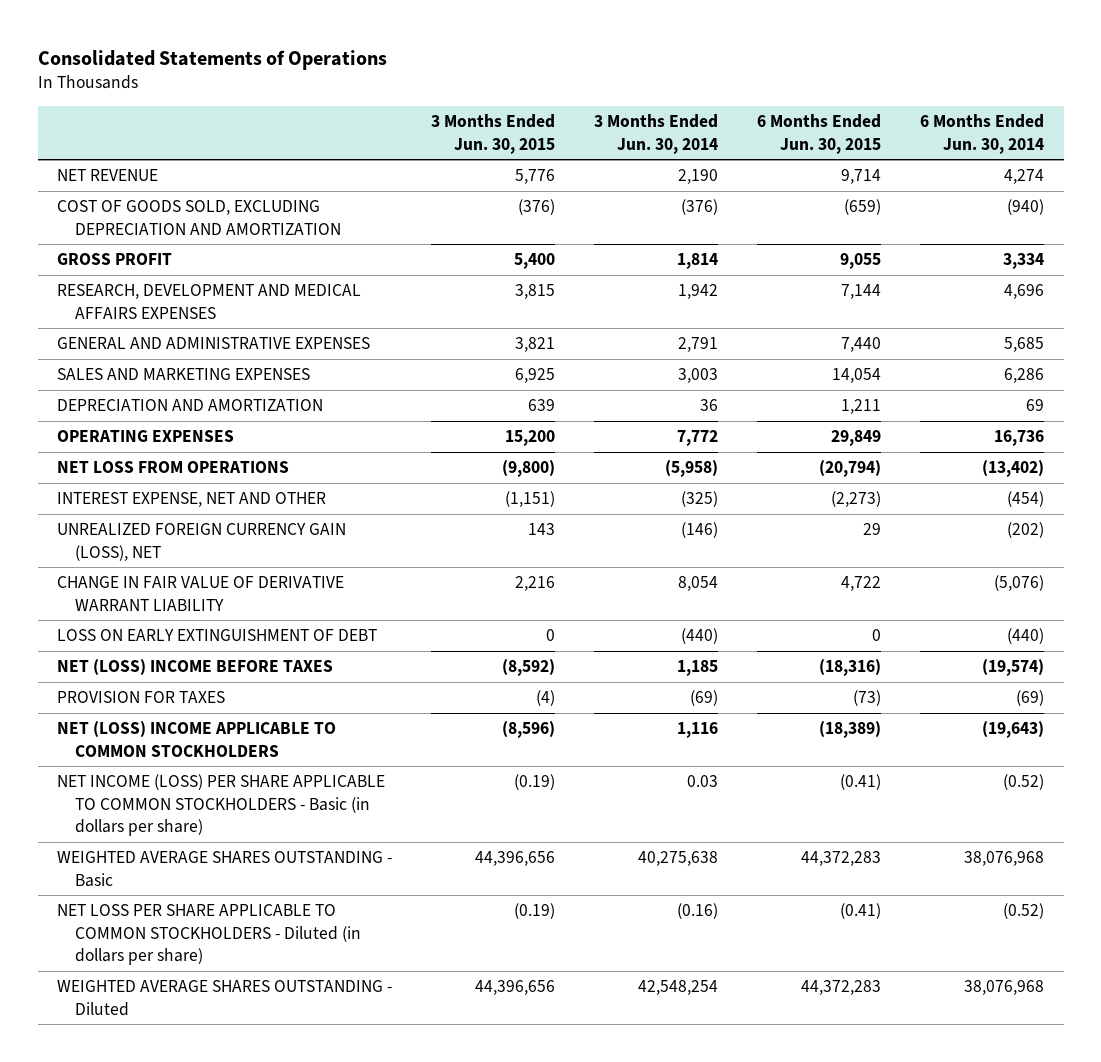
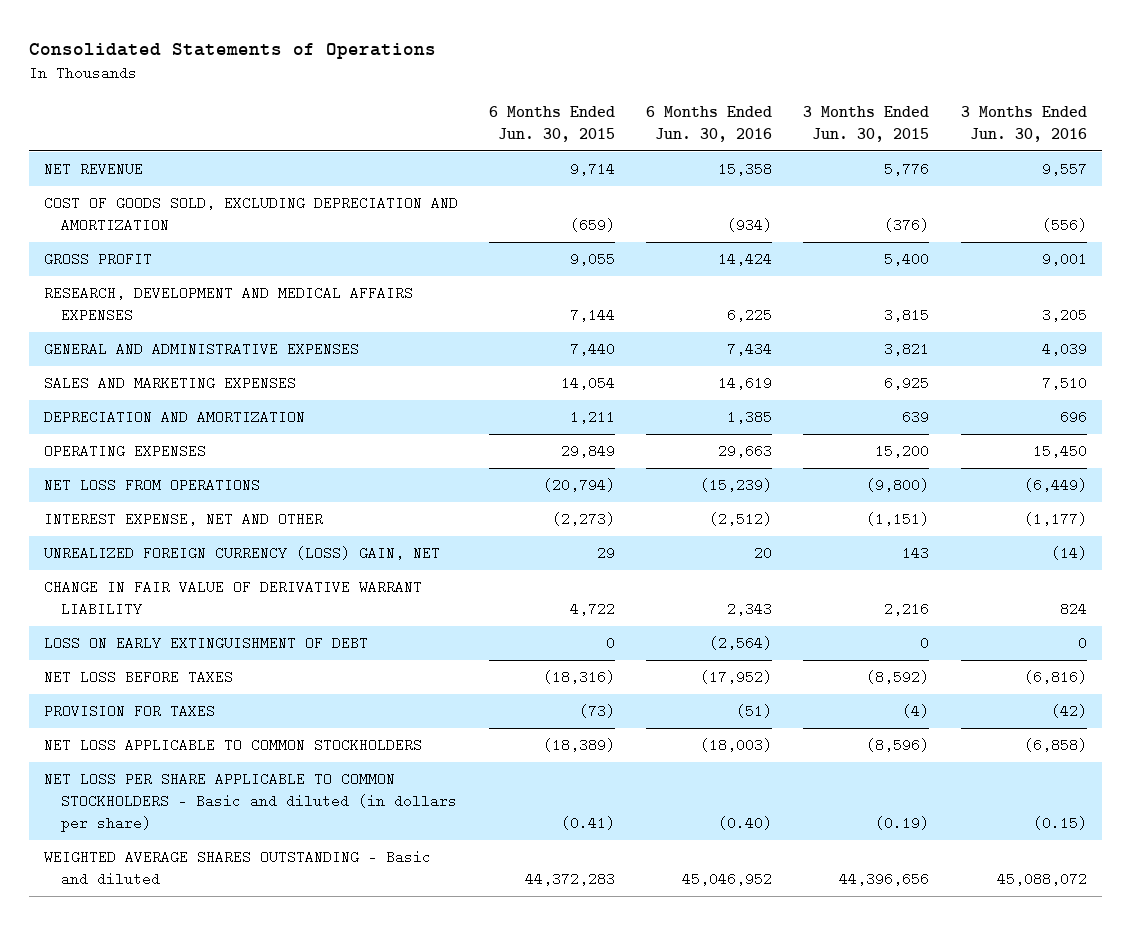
- | 3 Months Ended Jun. 30, 2015 | 3 Months Ended Jun. 30, 2014 | 6 Months Ended Jun. 30, 2015 | 6 Months Ended Jun. 30, 2014
+ | 6 Months Ended Jun. 30, 2015 | 6 Months Ended Jun. 30, 2016 | 3 Months Ended Jun. 30, 2015 | 3 Months Ended Jun. 30, 2016
- UNREALIZED FOREIGN CURRENCY GAIN (LOSS), NET | 143 | (146) | 29 | (202)
+ UNREALIZED FOREIGN CURRENCY (LOSS) GAIN, NET | 29 | 20 | 143 | (14)
- NET (LOSS) INCOME BEFORE TAXES | (8,592) | 1,185 | (18,316) | (19,574)
+ NET LOSS BEFORE TAXES | (18,316) | (17,952) | (8,592) | (6,816)
- NET (LOSS) INCOME APPLICABLE TO COMMON STOCKHOLDERS | (8,596) | 1,116 | (18,389) | (19,643)
- NET INCOME (LOSS) PER SHARE APPLICABLE TO COMMON STOCKHOLDERS - Basic (in dollars per share) | (0.19) | 0.03 | (0.41) | (0.52)
- WEIGHTED AVERAGE SHARES OUTSTANDING - Basic | 44,396,656 | 40,275,638 | 44,372,283 | 38,076,968
- NET LOSS PER SHARE APPLICABLE TO COMMON STOCKHOLDERS - Diluted (in dollars per share) | (0.19) | (0.16) | (0.41) | (0.52)
- WEIGHTED AVERAGE SHARES OUTSTANDING - Diluted | 44,396,656 | 42,548,254 | 44,372,283 | 38,076,968
+ NET LOSS APPLICABLE TO COMMON STOCKHOLDERS | (18,389) | (18,003) | (8,596) | (6,858)
+ NET LOSS PER SHARE APPLICABLE TO COMMON STOCKHOLDERS - Basic and diluted (in dollars per share) | (0.41) | (0.40) | (0.19) | (0.15)
+ WEIGHTED AVERAGE SHARES OUTSTANDING - Basic and diluted | 44,372,283 | 45,046,952 | 44,396,656 | 45,088,072

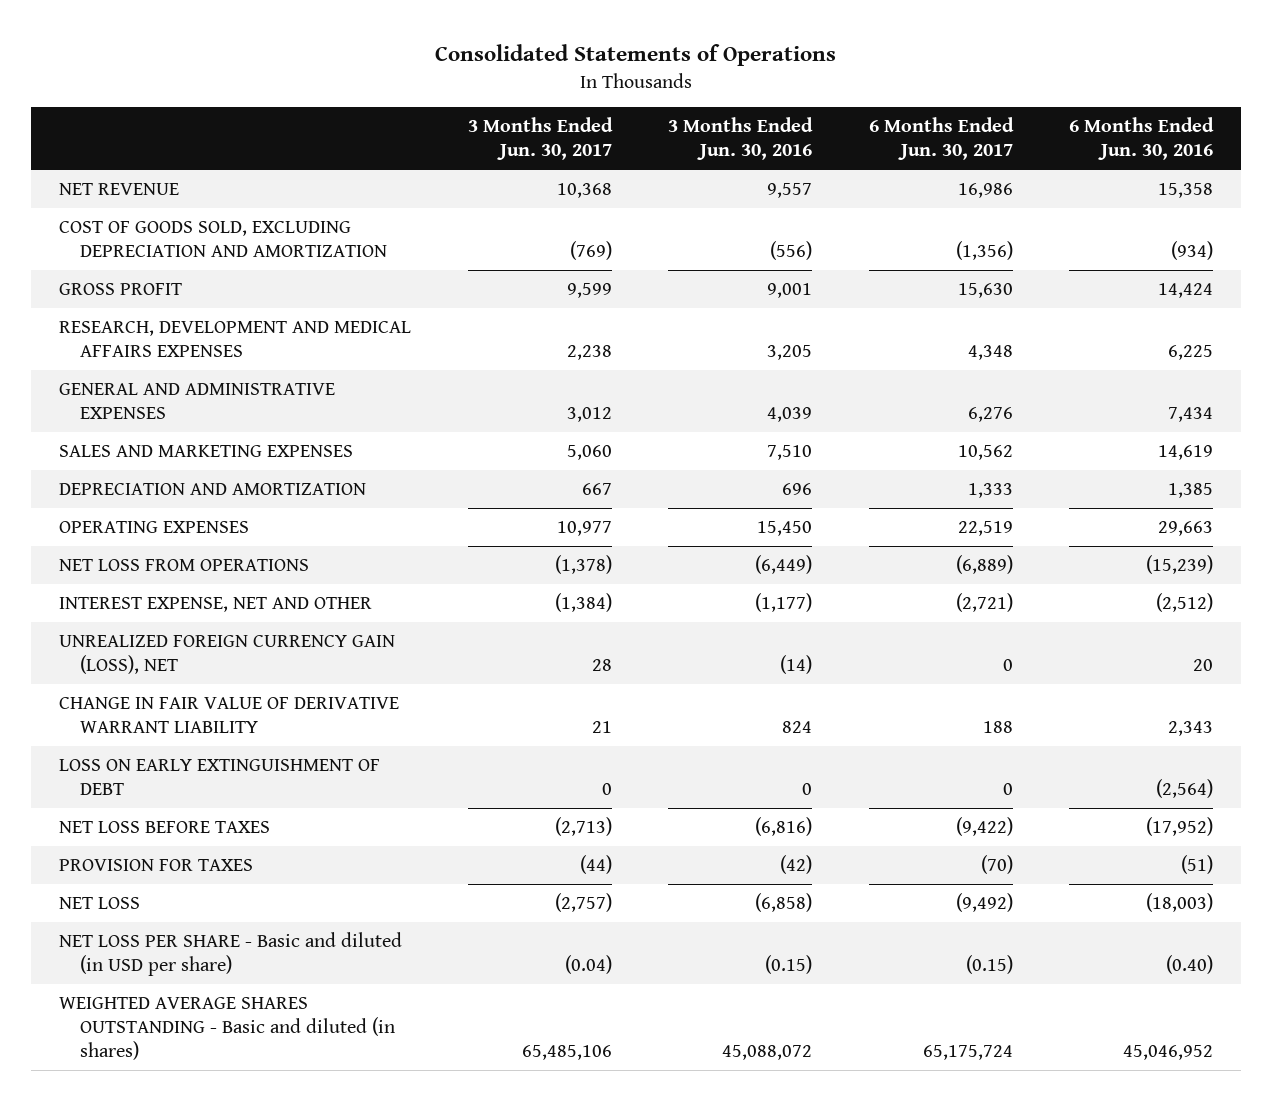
- | 6 Months Ended Jun. 30, 2015 | 6 Months Ended Jun. 30, 2016 | 3 Months Ended Jun. 30, 2015 | 3 Months Ended Jun. 30, 2016
+ | 3 Months Ended Jun. 30, 2017 | 3 Months Ended Jun. 30, 2016 | 6 Months Ended Jun. 30, 2017 | 6 Months Ended Jun. 30, 2016
- UNREALIZED FOREIGN CURRENCY (LOSS) GAIN, NET | 29 | 20 | 143 | (14)
+ UNREALIZED FOREIGN CURRENCY GAIN (LOSS), NET | 28 | (14) | 0 | 20
- NET LOSS APPLICABLE TO COMMON STOCKHOLDERS | (18,389) | (18,003) | (8,596) | (6,858)
- NET LOSS PER SHARE APPLICABLE TO COMMON STOCKHOLDERS - Basic and diluted (in dollars per share) | (0.41) | (0.40) | (0.19) | (0.15)
- WEIGHTED AVERAGE SHARES OUTSTANDING - Basic and diluted | 44,372,283 | 45,046,952 | 44,396,656 | 45,088,072
+ NET LOSS | (2,757) | (6,858) | (9,492) | (18,003)
+ NET LOSS PER SHARE - Basic and diluted (in USD per share) | (0.04) | (0.15) | (0.15) | (0.40)
+ WEIGHTED AVERAGE SHARES OUTSTANDING - Basic and diluted (in shares) | 65,485,106 | 45,088,072 | 65,175,724 | 45,046,952

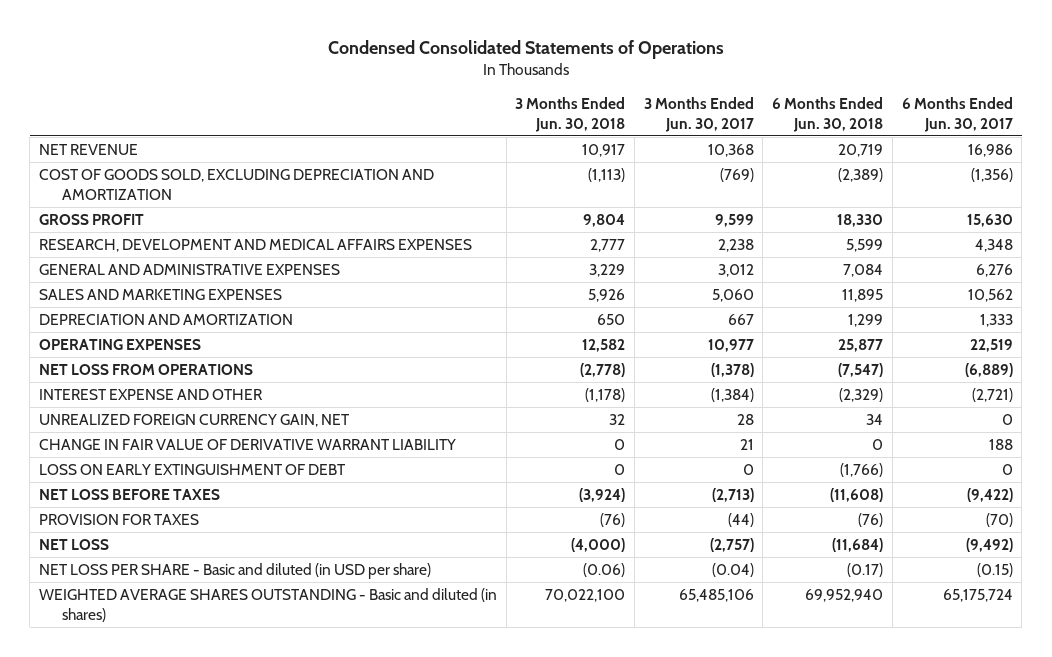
- Consolidated Statements of Operations
+ Condensed Consolidated Statements of Operations
- | 3 Months Ended Jun. 30, 2017 | 3 Months Ended Jun. 30, 2016 | 6 Months Ended Jun. 30, 2017 | 6 Months Ended Jun. 30, 2016
+ | 3 Months Ended Jun. 30, 2018 | 3 Months Ended Jun. 30, 2017 | 6 Months Ended Jun. 30, 2018 | 6 Months Ended Jun. 30, 2017
- INTEREST EXPENSE, NET AND OTHER | (1,384) | (1,177) | (2,721) | (2,512)
- UNREALIZED FOREIGN CURRENCY GAIN (LOSS), NET | 28 | (14) | 0 | 20
+ INTEREST EXPENSE AND OTHER | (1,178) | (1,384) | (2,329) | (2,721)
+ UNREALIZED FOREIGN CURRENCY GAIN, NET | 32 | 28 | 34 | 0

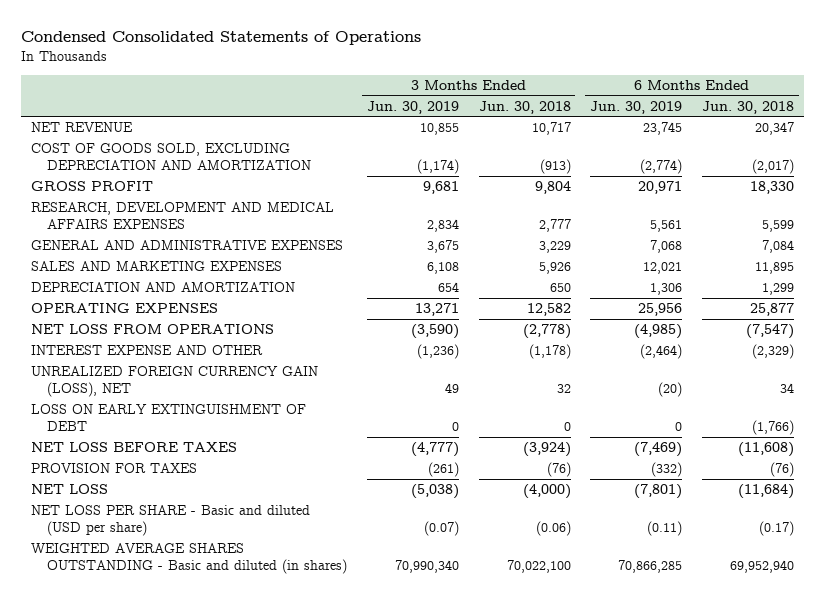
- | 3 Months Ended Jun. 30, 2018 | 3 Months Ended Jun. 30, 2017 | 6 Months Ended Jun. 30, 2018 | 6 Months Ended Jun. 30, 2017
+ | 3 Months Ended Jun. 30, 2019 | 3 Months Ended Jun. 30, 2018 | 6 Months Ended Jun. 30, 2019 | 6 Months Ended Jun. 30, 2018
- NET REVENUE | 10,917 | 10,368 | 20,719 | 16,986
- COST OF GOODS SOLD, EXCLUDING DEPRECIATION AND AMORTIZATION | (1,113) | (769) | (2,389) | (1,356)
+ NET REVENUE | 10,855 | 10,717 | 23,745 | 20,347
+ COST OF GOODS SOLD, EXCLUDING DEPRECIATION AND AMORTIZATION | (1,174) | (913) | (2,774) | (2,017)
- UNREALIZED FOREIGN CURRENCY GAIN, NET | 32 | 28 | 34 | 0
- CHANGE IN FAIR VALUE OF DERIVATIVE WARRANT LIABILITY | 0 | 21 | 0 | 188
+ UNREALIZED FOREIGN CURRENCY GAIN (LOSS), NET | 49 | 32 | (20) | 34
- NET LOSS PER SHARE - Basic and diluted (in USD per share) | (0.06) | (0.04) | (0.17) | (0.15)
+ NET LOSS PER SHARE - Basic and diluted (USD per share) | (0.07) | (0.06) | (0.11) | (0.17)

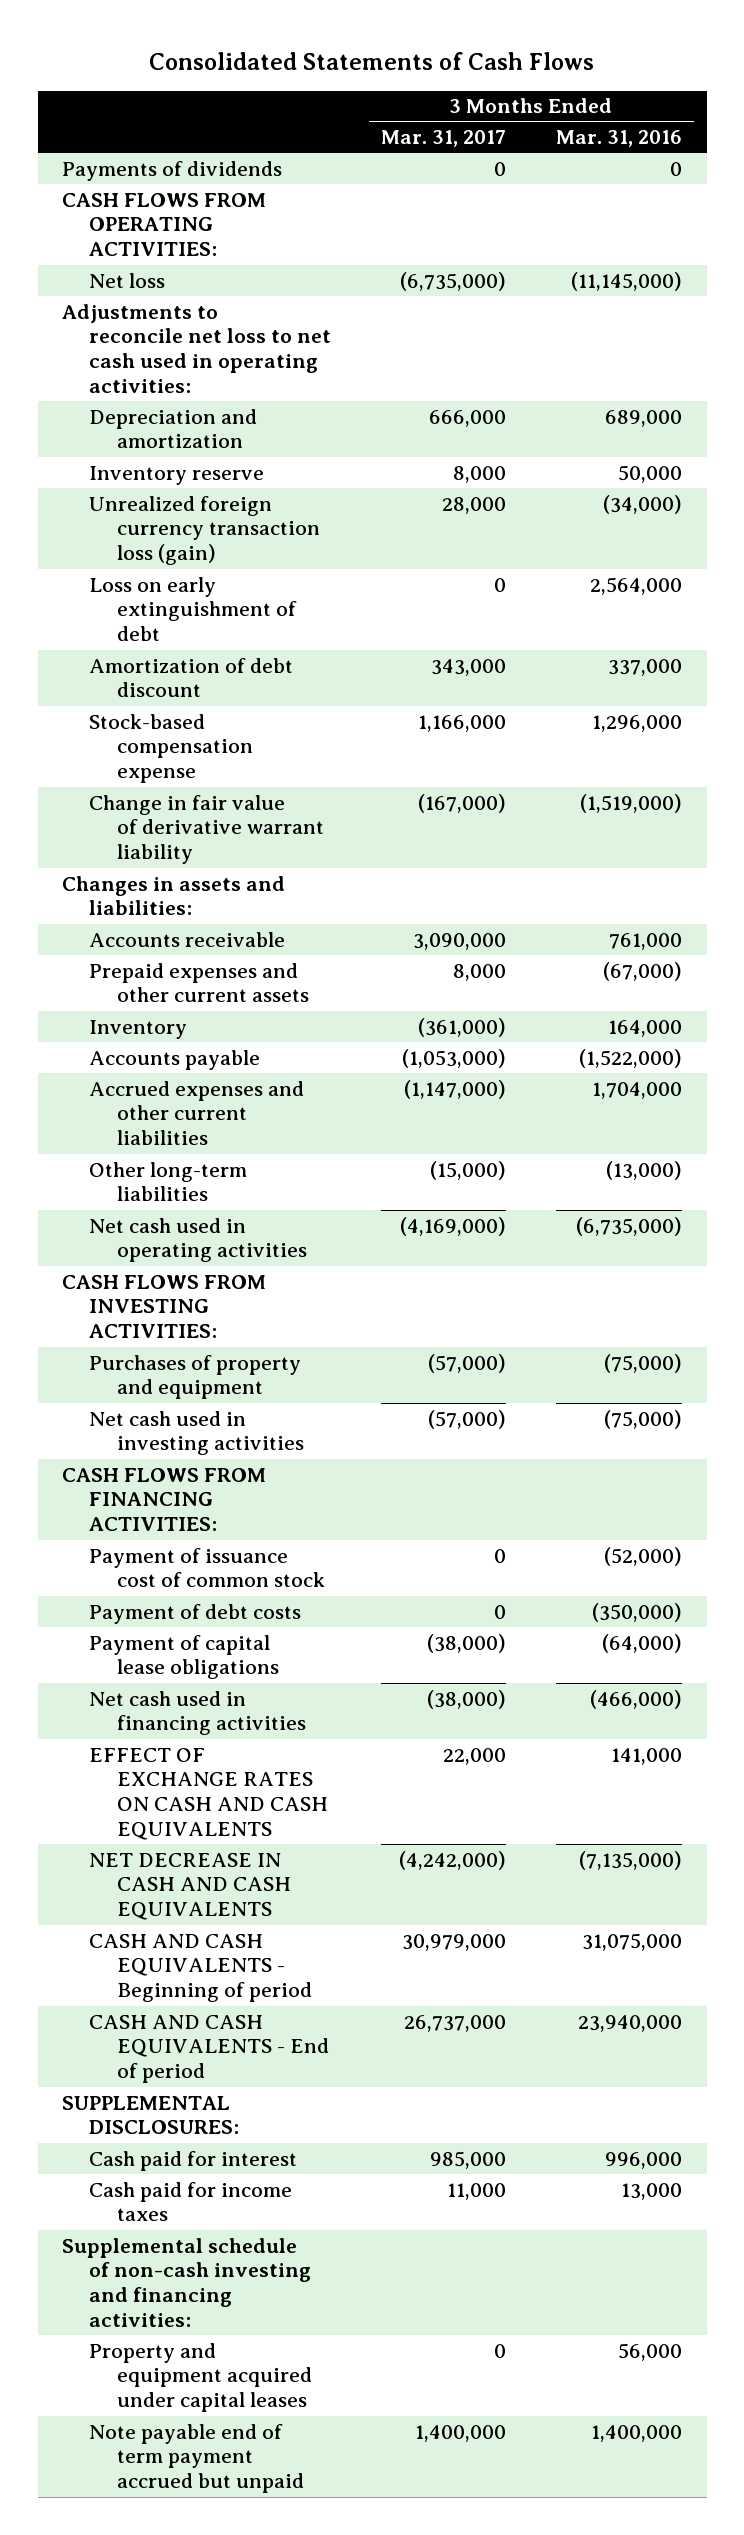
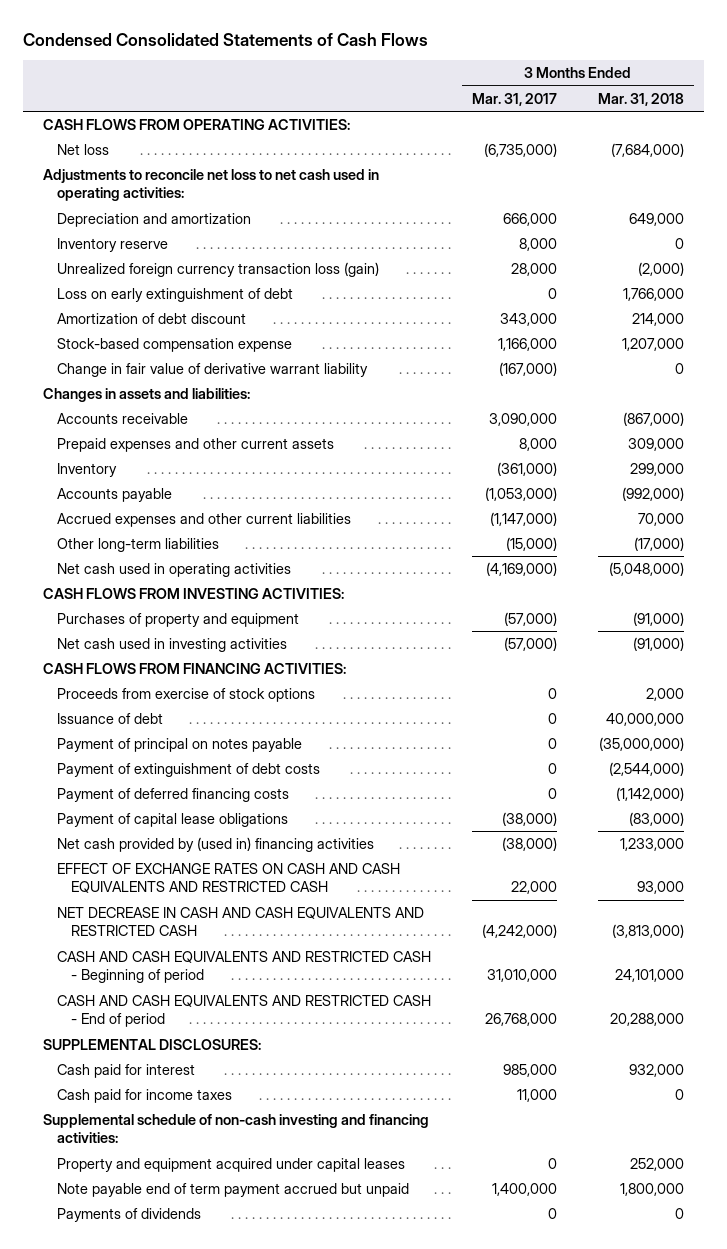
- Consolidated Statements of Cash Flows
+ Condensed Consolidated Statements of Cash Flows
- | 3 Months Ended Mar. 31, 2017 | 3 Months Ended Mar. 31, 2016
+ | 3 Months Ended Mar. 31, 2017 | 3 Months Ended Mar. 31, 2018
- Payment of issuance cost of common stock | 0 | (52,000)
- Payment of debt costs | 0 | (350,000)
+ Proceeds from exercise of stock options | 0 | 2,000
+ Issuance of debt | 0 | 40,000,000
+ Payment of principal on notes payable | 0 | (35,000,000)
+ Payment of extinguishment of debt costs | 0 | (2,544,000)
+ Payment of deferred financing costs | 0 | (1,142,000)
- Net cash used in financing activities | (38,000) | (466,000)
- EFFECT OF EXCHANGE RATES ON CASH AND CASH EQUIVALENTS | 22,000 | 141,000
- NET DECREASE IN CASH AND CASH EQUIVALENTS | (4,242,000) | (7,135,000)
- CASH AND CASH EQUIVALENTS - Beginning of period | 30,979,000 | 31,075,000
- CASH AND CASH EQUIVALENTS - End of period | 26,737,000 | 23,940,000
+ Net cash provided by (used in) financing activities | (38,000) | 1,233,000
+ EFFECT OF EXCHANGE RATES ON CASH AND CASH EQUIVALENTS AND RESTRICTED CASH | 22,000 | 93,000
+ NET DECREASE IN CASH AND CASH EQUIVALENTS AND RESTRICTED CASH | (4,242,000) | (3,813,000)
+ CASH AND CASH EQUIVALENTS AND RESTRICTED CASH - Beginning of period | 31,010,000 | 24,101,000
+ CASH AND CASH EQUIVALENTS AND RESTRICTED CASH - End of period | 26,768,000 | 20,288,000
moved down: Payments of dividends | 0 | 0

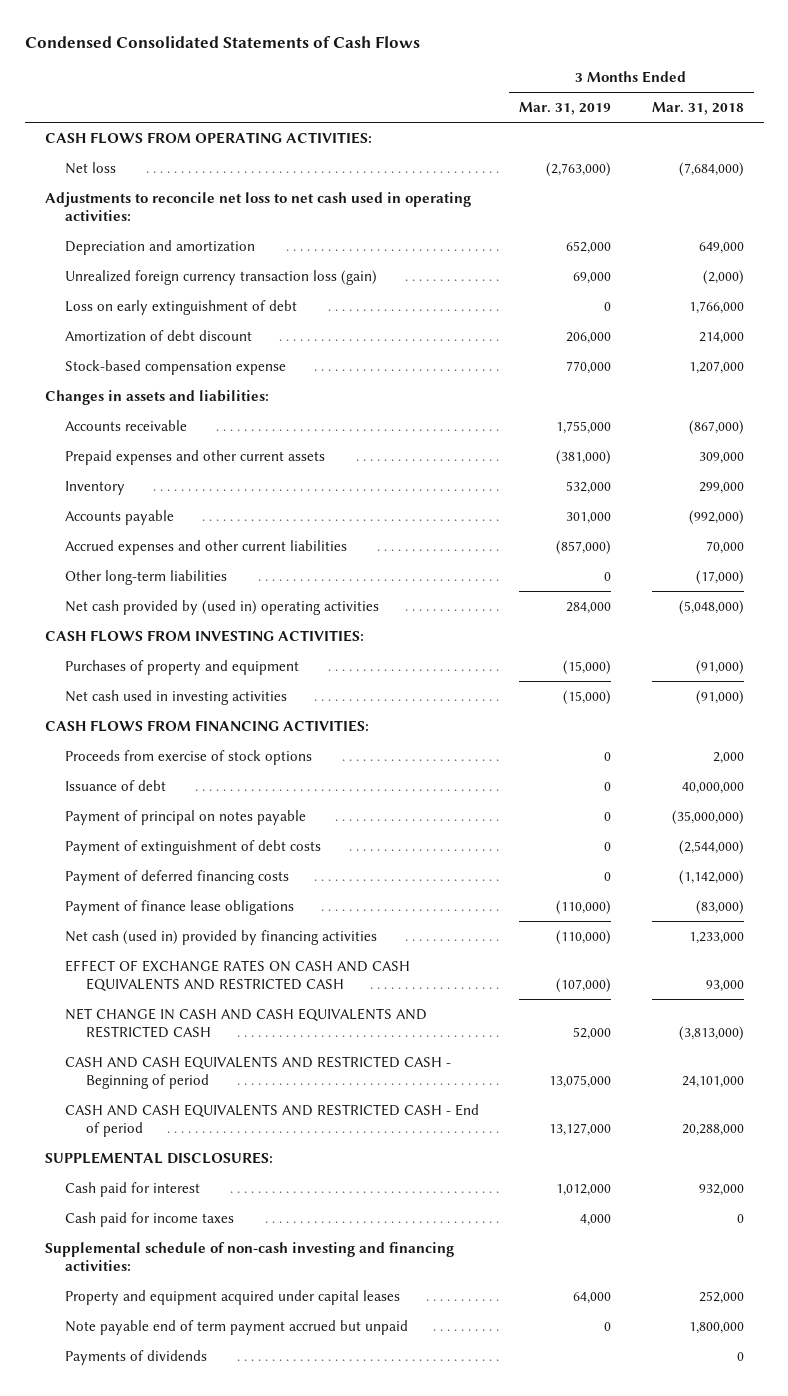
- | 3 Months Ended Mar. 31, 2017 | 3 Months Ended Mar. 31, 2018
+ | 3 Months Ended Mar. 31, 2019 | 3 Months Ended Mar. 31, 2018
- Inventory reserve | 8,000 | 0
- Change in fair value of derivative warrant liability | (167,000) | 0
- Net cash used in operating activities | (4,169,000) | (5,048,000)
+ Net cash provided by (used in) operating activities | 284,000 | (5,048,000)
- Payment of capital lease obligations | (38,000) | (83,000)
- Net cash provided by (used in) financing activities | (38,000) | 1,233,000
+ Payment of finance lease obligations | (110,000) | (83,000)
+ Net cash (used in) provided by financing activities | (110,000) | 1,233,000
- NET DECREASE IN CASH AND CASH EQUIVALENTS AND RESTRICTED CASH | (4,242,000) | (3,813,000)
+ NET CHANGE IN CASH AND CASH EQUIVALENTS AND RESTRICTED CASH | 52,000 | (3,813,000)

